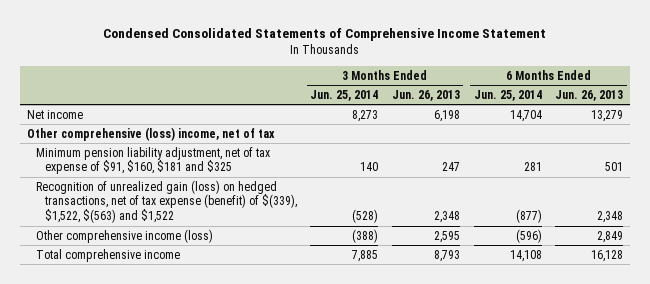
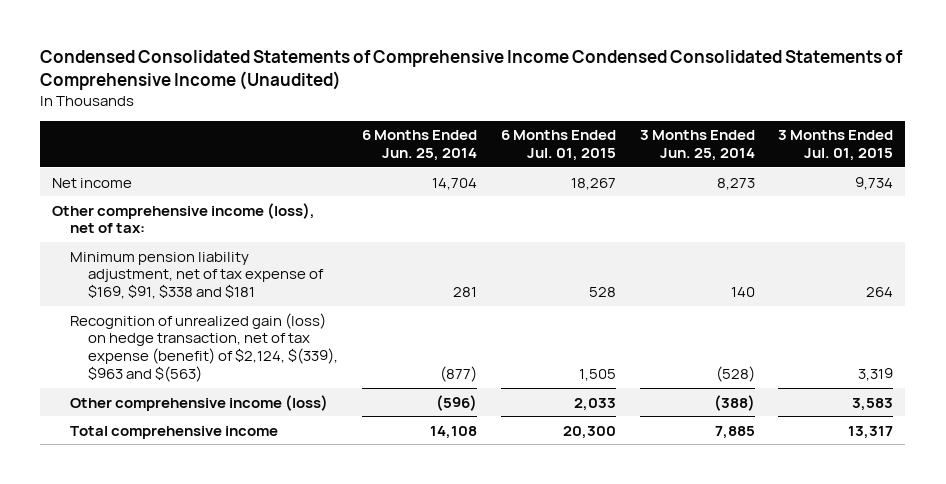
- Condensed Consolidated Statements of Comprehensive Income Statement
+ Condensed Consolidated Statements of Comprehensive Income Condensed Consolidated Statements of Comprehensive Income (Unaudited)
- | 3 Months Ended Jun. 25, 2014 | 3 Months Ended Jun. 26, 2013 | 6 Months Ended Jun. 25, 2014 | 6 Months Ended Jun. 26, 2013
+ | 6 Months Ended Jun. 25, 2014 | 6 Months Ended Jul. 01, 2015 | 3 Months Ended Jun. 25, 2014 | 3 Months Ended Jul. 01, 2015
- Other comprehensive (loss) income, net of tax
- Minimum pension liability adjustment, net of tax expense of $91, $160, $181 and $325 | 140 | 247 | 281 | 501
- Recognition of unrealized gain (loss) on hedged transactions, net of tax expense (benefit) of $(339), $1,522, $(563) and $1,522 | (528) | 2,348 | (877) | 2,348
+ Other comprehensive income (loss), net of tax:
+ Minimum pension liability adjustment, net of tax expense of $169, $91, $338 and $181 | 281 | 528 | 140 | 264
+ Recognition of unrealized gain (loss) on hedge transaction, net of tax expense (benefit) of $2,124, $(339), $963 and $(563) | (877) | 1,505 | (528) | 3,319

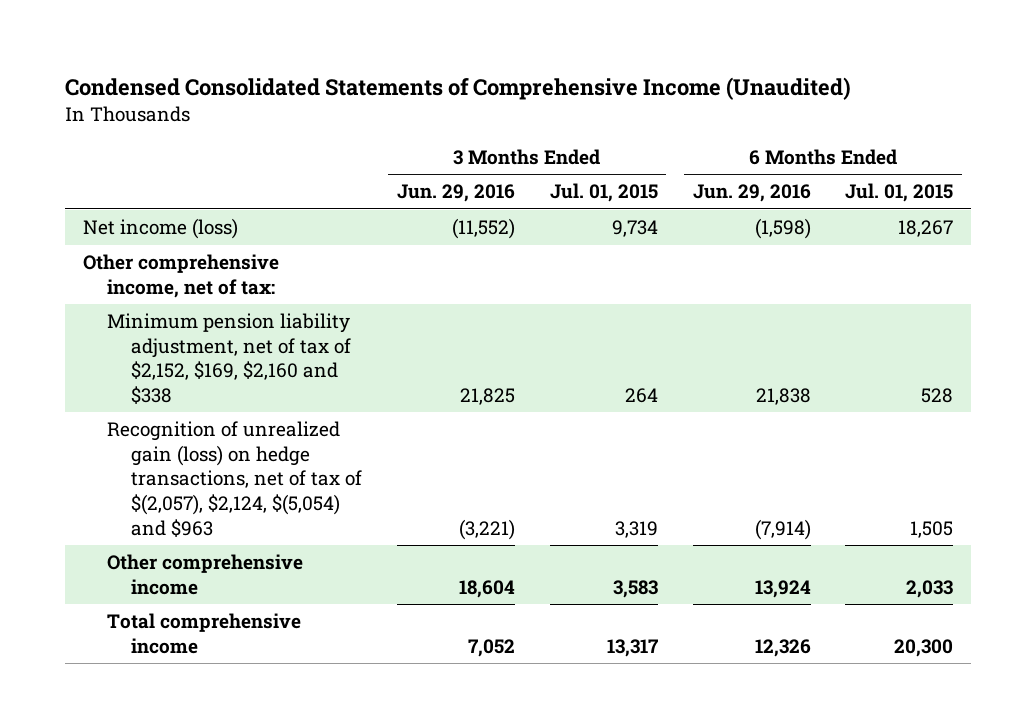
- Condensed Consolidated Statements of Comprehensive Income Condensed Consolidated Statements of Comprehensive Income (Unaudited)
+ Condensed Consolidated Statements of Comprehensive Income (Unaudited)
- | 6 Months Ended Jun. 25, 2014 | 6 Months Ended Jul. 01, 2015 | 3 Months Ended Jun. 25, 2014 | 3 Months Ended Jul. 01, 2015
+ | 3 Months Ended Jun. 29, 2016 | 3 Months Ended Jul. 01, 2015 | 6 Months Ended Jun. 29, 2016 | 6 Months Ended Jul. 01, 2015
- Net income | 14,704 | 18,267 | 8,273 | 9,734
- Other comprehensive income (loss), net of tax:
- Minimum pension liability adjustment, net of tax expense of $169, $91, $338 and $181 | 281 | 528 | 140 | 264
- Recognition of unrealized gain (loss) on hedge transaction, net of tax expense (benefit) of $2,124, $(339), $963 and $(563) | (877) | 1,505 | (528) | 3,319
- Other comprehensive income (loss) | (596) | 2,033 | (388) | 3,583
+ Net income (loss) | (11,552) | 9,734 | (1,598) | 18,267
+ Other comprehensive income, net of tax:
+ Minimum pension liability adjustment, net of tax of $2,152, $169, $2,160 and $338 | 21,825 | 264 | 21,838 | 528
+ Recognition of unrealized gain (loss) on hedge transactions, net of tax of $(2,057), $2,124, $(5,054) and $963 | (3,221) | 3,319 | (7,914) | 1,505
+ Other comprehensive income | 18,604 | 3,583 | 13,924 | 2,033

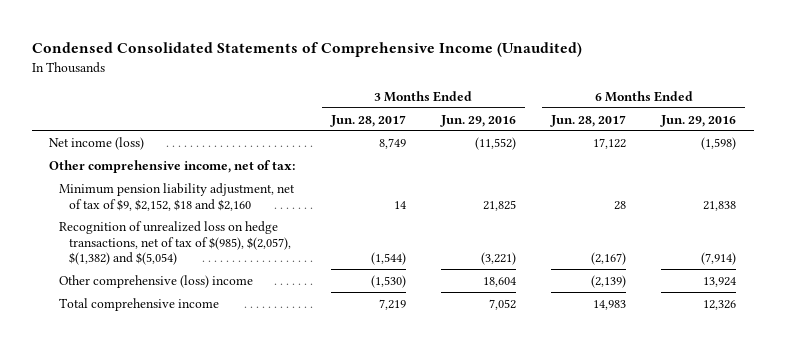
- | 3 Months Ended Jun. 29, 2016 | 3 Months Ended Jul. 01, 2015 | 6 Months Ended Jun. 29, 2016 | 6 Months Ended Jul. 01, 2015
+ | 3 Months Ended Jun. 28, 2017 | 3 Months Ended Jun. 29, 2016 | 6 Months Ended Jun. 28, 2017 | 6 Months Ended Jun. 29, 2016
- Minimum pension liability adjustment, net of tax of $2,152, $169, $2,160 and $338 | 21,825 | 264 | 21,838 | 528
- Recognition of unrealized gain (loss) on hedge transactions, net of tax of $(2,057), $2,124, $(5,054) and $963 | (3,221) | 3,319 | (7,914) | 1,505
- Other comprehensive income | 18,604 | 3,583 | 13,924 | 2,033
+ Minimum pension liability adjustment, net of tax of $9, $2,152, $18 and $2,160 | 14 | 21,825 | 28 | 21,838
+ Recognition of unrealized loss on hedge transactions, net of tax of $(985), $(2,057), $(1,382) and $(5,054) | (1,544) | (3,221) | (2,167) | (7,914)
+ Other comprehensive (loss) income | (1,530) | 18,604 | (2,139) | 13,924

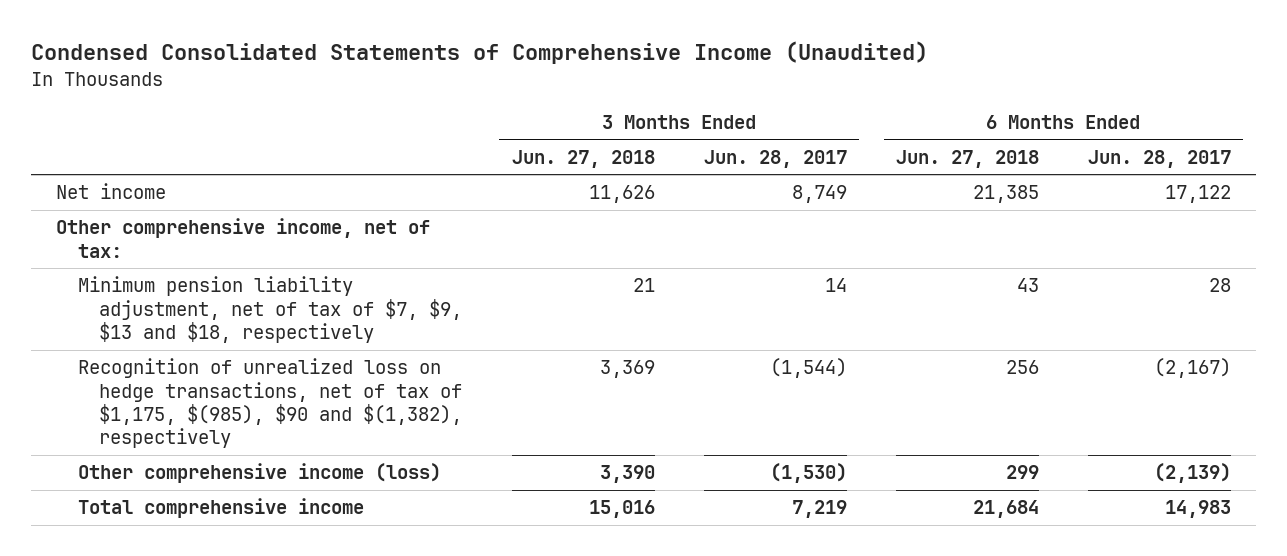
- | 3 Months Ended Jun. 28, 2017 | 3 Months Ended Jun. 29, 2016 | 6 Months Ended Jun. 28, 2017 | 6 Months Ended Jun. 29, 2016
+ | 3 Months Ended Jun. 27, 2018 | 3 Months Ended Jun. 28, 2017 | 6 Months Ended Jun. 27, 2018 | 6 Months Ended Jun. 28, 2017
- Net income (loss) | 8,749 | (11,552) | 17,122 | (1,598)
+ Net income | 11,626 | 8,749 | 21,385 | 17,122
- Minimum pension liability adjustment, net of tax of $9, $2,152, $18 and $2,160 | 14 | 21,825 | 28 | 21,838
- Recognition of unrealized loss on hedge transactions, net of tax of $(985), $(2,057), $(1,382) and $(5,054) | (1,544) | (3,221) | (2,167) | (7,914)
- Other comprehensive (loss) income | (1,530) | 18,604 | (2,139) | 13,924
+ Minimum pension liability adjustment, net of tax of $7, $9, $13 and $18, respectively | 21 | 14 | 43 | 28
+ Recognition of unrealized loss on hedge transactions, net of tax of $1,175, $(985), $90 and $(1,382), respectively | 3,369 | (1,544) | 256 | (2,167)
+ Other comprehensive income (loss) | 3,390 | (1,530) | 299 | (2,139)

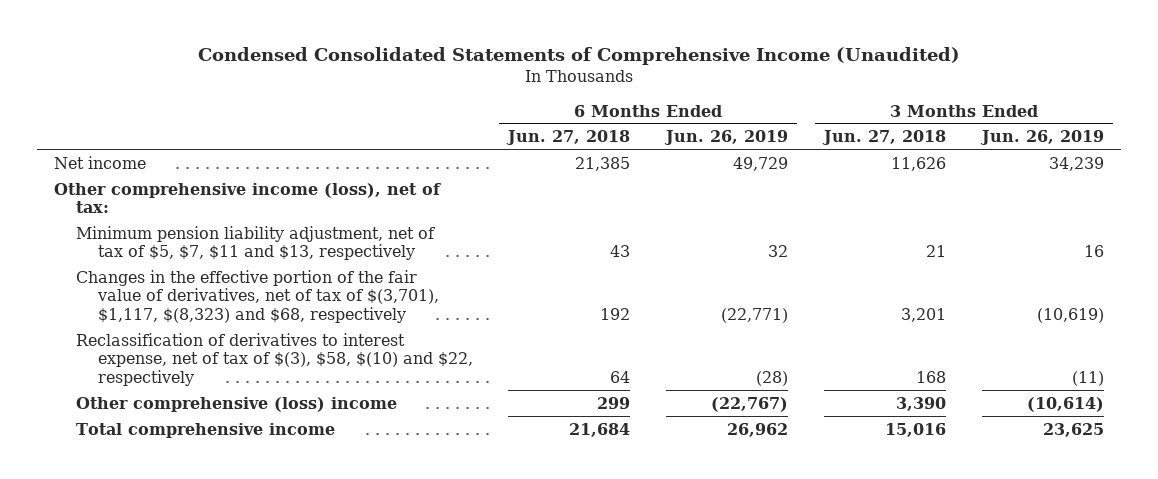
- | 3 Months Ended Jun. 27, 2018 | 3 Months Ended Jun. 28, 2017 | 6 Months Ended Jun. 27, 2018 | 6 Months Ended Jun. 28, 2017
+ | 6 Months Ended Jun. 27, 2018 | 6 Months Ended Jun. 26, 2019 | 3 Months Ended Jun. 27, 2018 | 3 Months Ended Jun. 26, 2019
- Other comprehensive income, net of tax:
- Minimum pension liability adjustment, net of tax of $7, $9, $13 and $18, respectively | 21 | 14 | 43 | 28
- Recognition of unrealized loss on hedge transactions, net of tax of $1,175, $(985), $90 and $(1,382), respectively | 3,369 | (1,544) | 256 | (2,167)
- Other comprehensive income (loss) | 3,390 | (1,530) | 299 | (2,139)
+ Other comprehensive income (loss), net of tax:
+ Minimum pension liability adjustment, net of tax of $5, $7, $11 and $13, respectively | 43 | 32 | 21 | 16
+ Changes in the effective portion of the fair value of derivatives, net of tax of $(3,701), $1,117, $(8,323) and $68, respectively | 192 | (22,771) | 3,201 | (10,619)
+ Reclassification of derivatives to interest expense, net of tax of $(3), $58, $(10) and $22, respectively | 64 | (28) | 168 | (11)
+ Other comprehensive (loss) income | 299 | (22,767) | 3,390 | (10,614)

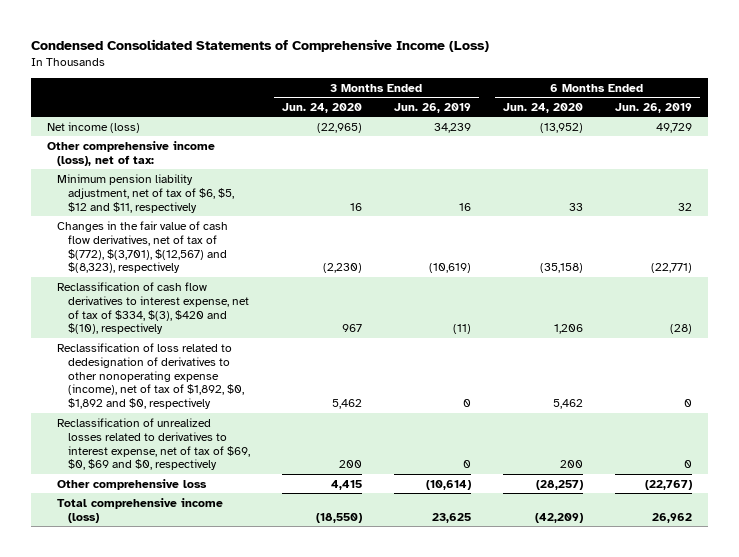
- Condensed Consolidated Statements of Comprehensive Income (Unaudited)
+ Condensed Consolidated Statements of Comprehensive Income (Loss)
- | 6 Months Ended Jun. 27, 2018 | 6 Months Ended Jun. 26, 2019 | 3 Months Ended Jun. 27, 2018 | 3 Months Ended Jun. 26, 2019
+ | 3 Months Ended Jun. 24, 2020 | 3 Months Ended Jun. 26, 2019 | 6 Months Ended Jun. 24, 2020 | 6 Months Ended Jun. 26, 2019
- Net income | 21,385 | 49,729 | 11,626 | 34,239
+ Net income (loss) | (22,965) | 34,239 | (13,952) | 49,729
- Minimum pension liability adjustment, net of tax of $5, $7, $11 and $13, respectively | 43 | 32 | 21 | 16
- Changes in the effective portion of the fair value of derivatives, net of tax of $(3,701), $1,117, $(8,323) and $68, respectively | 192 | (22,771) | 3,201 | (10,619)
- Reclassification of derivatives to interest expense, net of tax of $(3), $58, $(10) and $22, respectively | 64 | (28) | 168 | (11)
- Other comprehensive (loss) income | 299 | (22,767) | 3,390 | (10,614)
- Total comprehensive income | 21,684 | 26,962 | 15,016 | 23,625
+ Minimum pension liability adjustment, net of tax of $6, $5, $12 and $11, respectively | 16 | 16 | 33 | 32
+ Changes in the fair value of cash flow derivatives, net of tax of $(772), $(3,701), $(12,567) and $(8,323), respectively | (2,230) | (10,619) | (35,158) | (22,771)
+ Reclassification of cash flow derivatives to interest expense, net of tax of $334, $(3), $420 and $(10), respectively | 967 | (11) | 1,206 | (28)
+ Reclassification of loss related to dedesignation of derivatives to other nonoperating expense (income), net of tax of $1,892, $0, $1,892 and $0, respectively | 5,462 | 0 | 5,462 | 0
+ Reclassification of unrealized losses related to derivatives to interest expense, net of tax of $69, $0, $69 and $0, respectively | 200 | 0 | 200 | 0
+ Other comprehensive loss | 4,415 | (10,614) | (28,257) | (22,767)
+ Total comprehensive income (loss) | (18,550) | 23,625 | (42,209) | 26,962

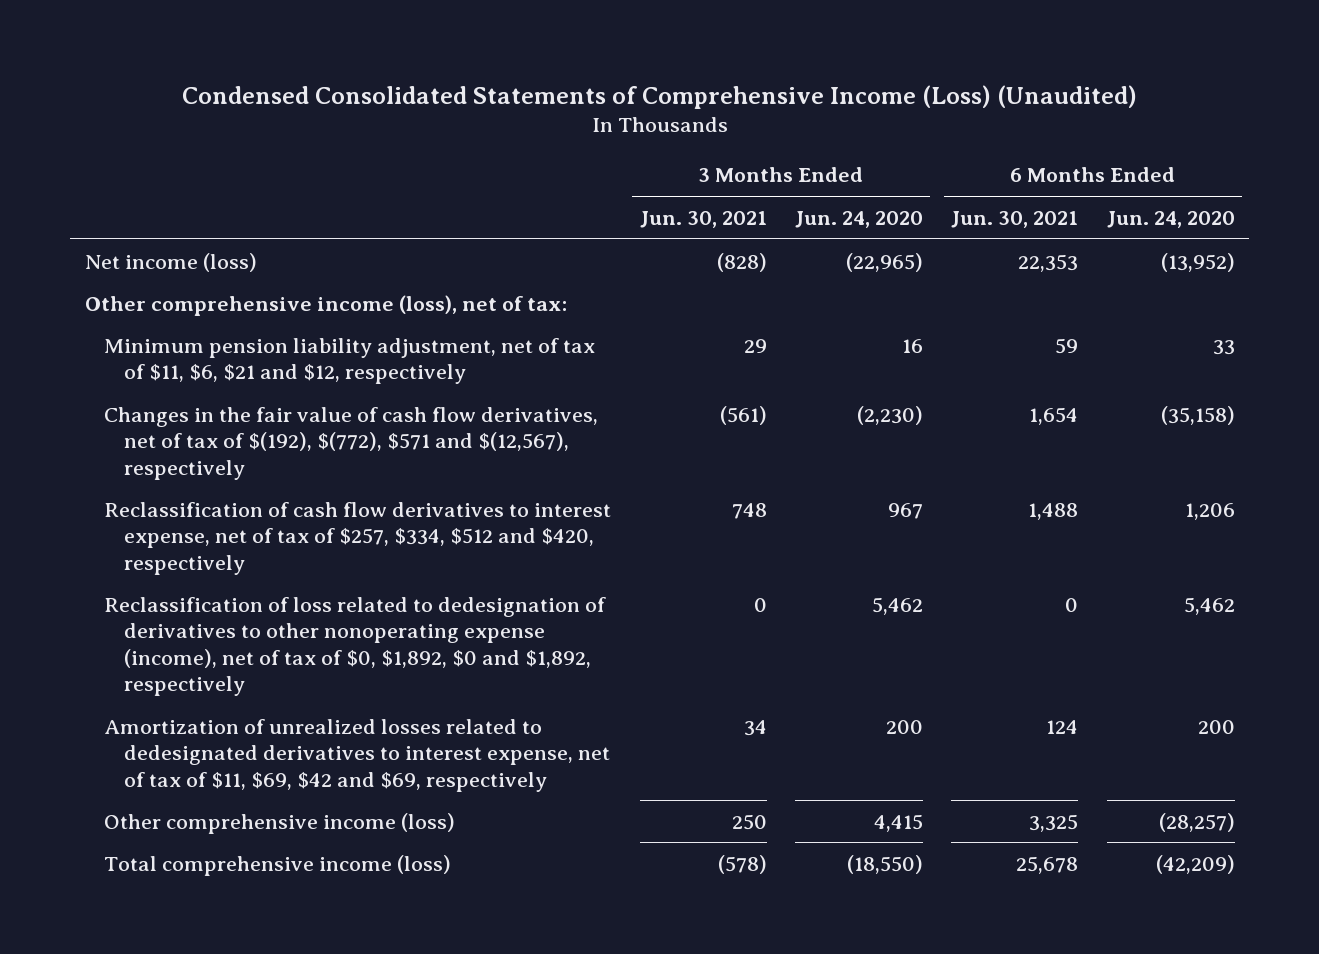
- Condensed Consolidated Statements of Comprehensive Income (Loss)
+ Condensed Consolidated Statements of Comprehensive Income (Loss) (Unaudited)
- | 3 Months Ended Jun. 24, 2020 | 3 Months Ended Jun. 26, 2019 | 6 Months Ended Jun. 24, 2020 | 6 Months Ended Jun. 26, 2019
+ | 3 Months Ended Jun. 30, 2021 | 3 Months Ended Jun. 24, 2020 | 6 Months Ended Jun. 30, 2021 | 6 Months Ended Jun. 24, 2020
- Minimum pension liability adjustment, net of tax of $6, $5, $12 and $11, respectively | 16 | 16 | 33 | 32
- Changes in the fair value of cash flow derivatives, net of tax of $(772), $(3,701), $(12,567) and $(8,323), respectively | (2,230) | (10,619) | (35,158) | (22,771)
- Reclassification of cash flow derivatives to interest expense, net of tax of $334, $(3), $420 and $(10), respectively | 967 | (11) | 1,206 | (28)
- Reclassification of loss related to dedesignation of derivatives to other nonoperating expense (income), net of tax of $1,892, $0, $1,892 and $0, respectively | 5,462 | 0 | 5,462 | 0
- Reclassification of unrealized losses related to derivatives to interest expense, net of tax of $69, $0, $69 and $0, respectively | 200 | 0 | 200 | 0
- Other comprehensive loss | 4,415 | (10,614) | (28,257) | (22,767)
+ Minimum pension liability adjustment, net of tax of $11, $6, $21 and $12, respectively | 29 | 16 | 59 | 33
+ Changes in the fair value of cash flow derivatives, net of tax of $(192), $(772), $571 and $(12,567), respectively | (561) | (2,230) | 1,654 | (35,158)
+ Reclassification of cash flow derivatives to interest expense, net of tax of $257, $334, $512 and $420, respectively | 748 | 967 | 1,488 | 1,206
+ Reclassification of loss related to dedesignation of derivatives to other nonoperating expense (income), net of tax of $0, $1,892, $0 and $1,892, respectively | 0 | 5,462 | 0 | 5,462
+ Amortization of unrealized losses related to dedesignated derivatives to interest expense, net of tax of $11, $69, $42 and $69, respectively | 34 | 200 | 124 | 200
+ Other comprehensive income (loss) | 250 | 4,415 | 3,325 | (28,257)

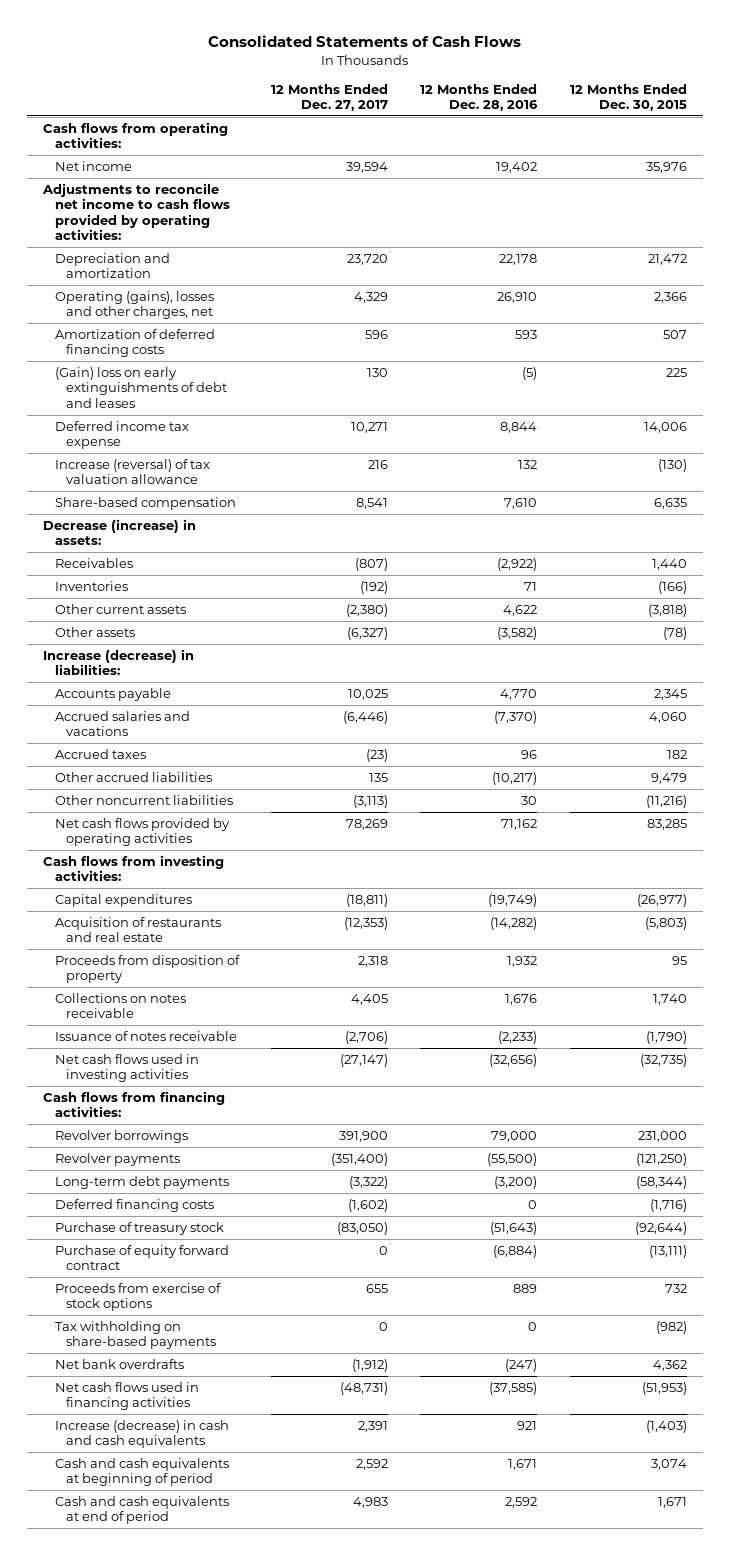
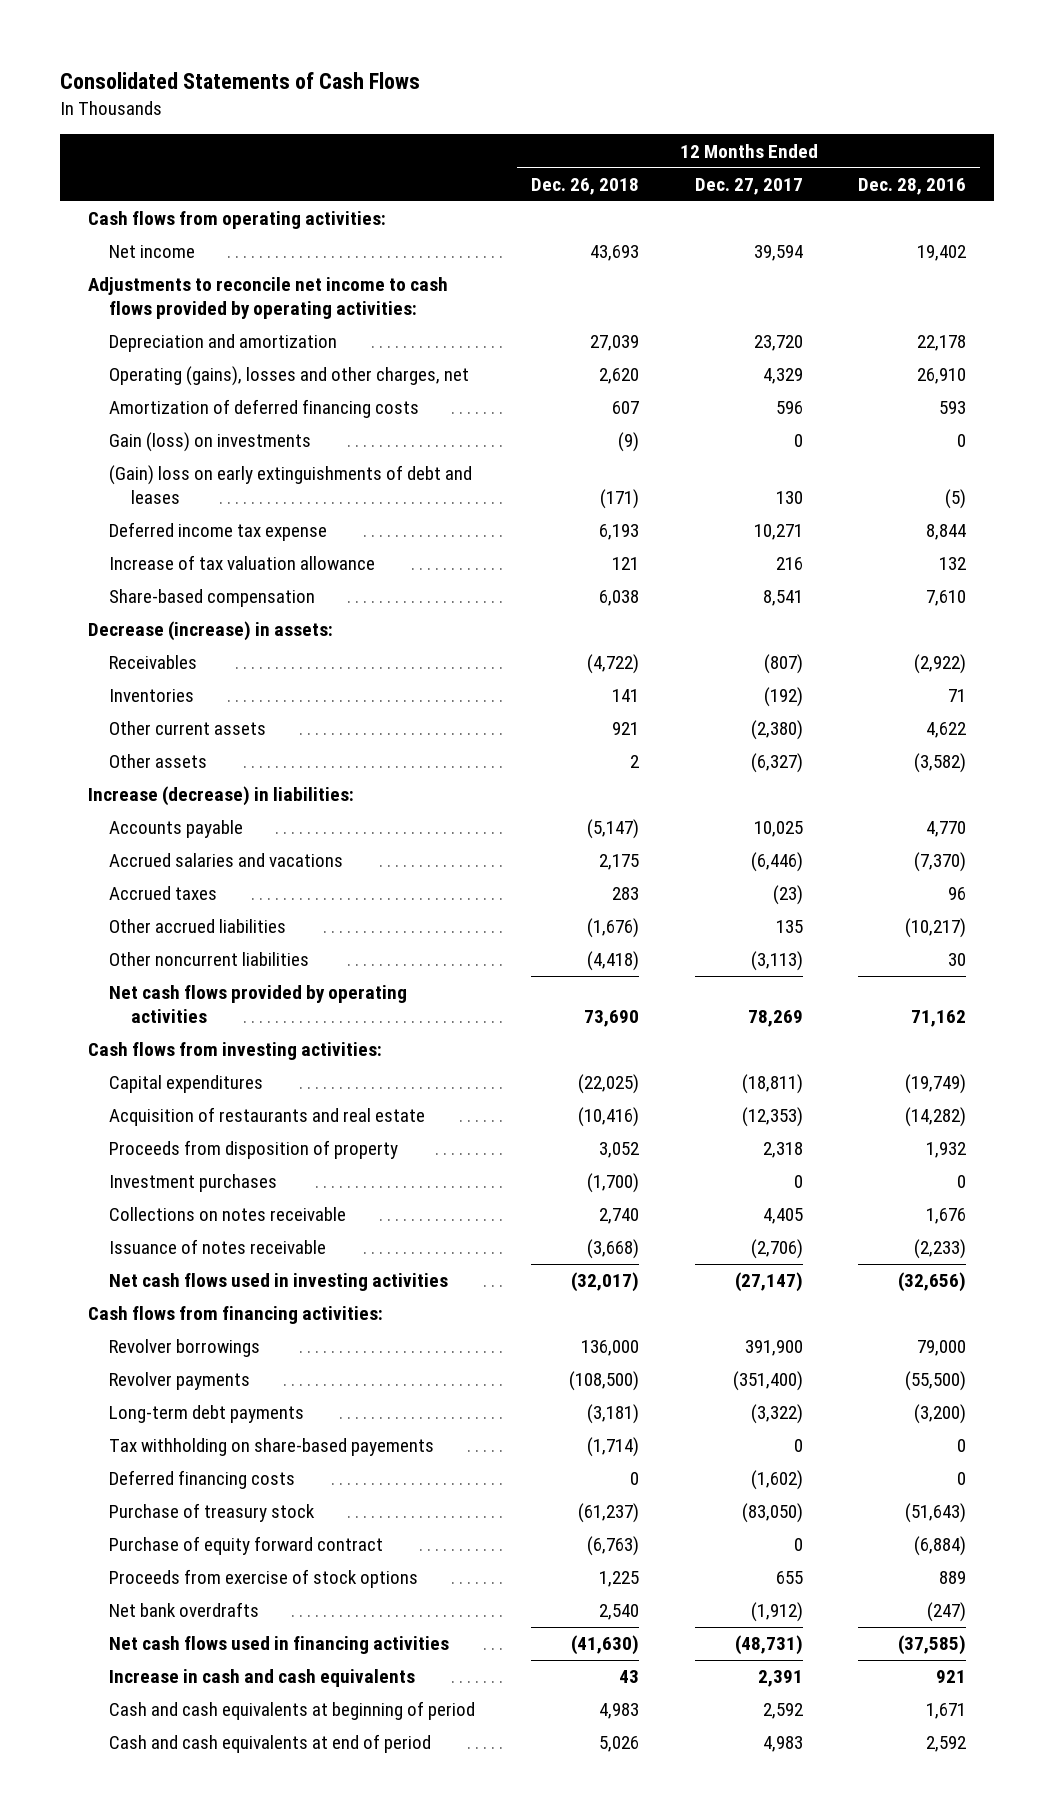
- | 12 Months Ended Dec. 27, 2017 | 12 Months Ended Dec. 28, 2016 | 12 Months Ended Dec. 30, 2015
+ | 12 Months Ended Dec. 26, 2018 | 12 Months Ended Dec. 27, 2017 | 12 Months Ended Dec. 28, 2016
+ Gain (loss) on investments | (9) | 0 | 0
- Increase (reversal) of tax valuation allowance | 216 | 132 | (130)
+ Increase of tax valuation allowance | 121 | 216 | 132
+ Investment purchases | (1,700) | 0 | 0
+ Tax withholding on share-based payements | (1,714) | 0 | 0
- Tax withholding on share-based payments | 0 | 0 | (982)
- Increase (decrease) in cash and cash equivalents | 2,391 | 921 | (1,403)
+ Increase in cash and cash equivalents | 43 | 2,391 | 921

